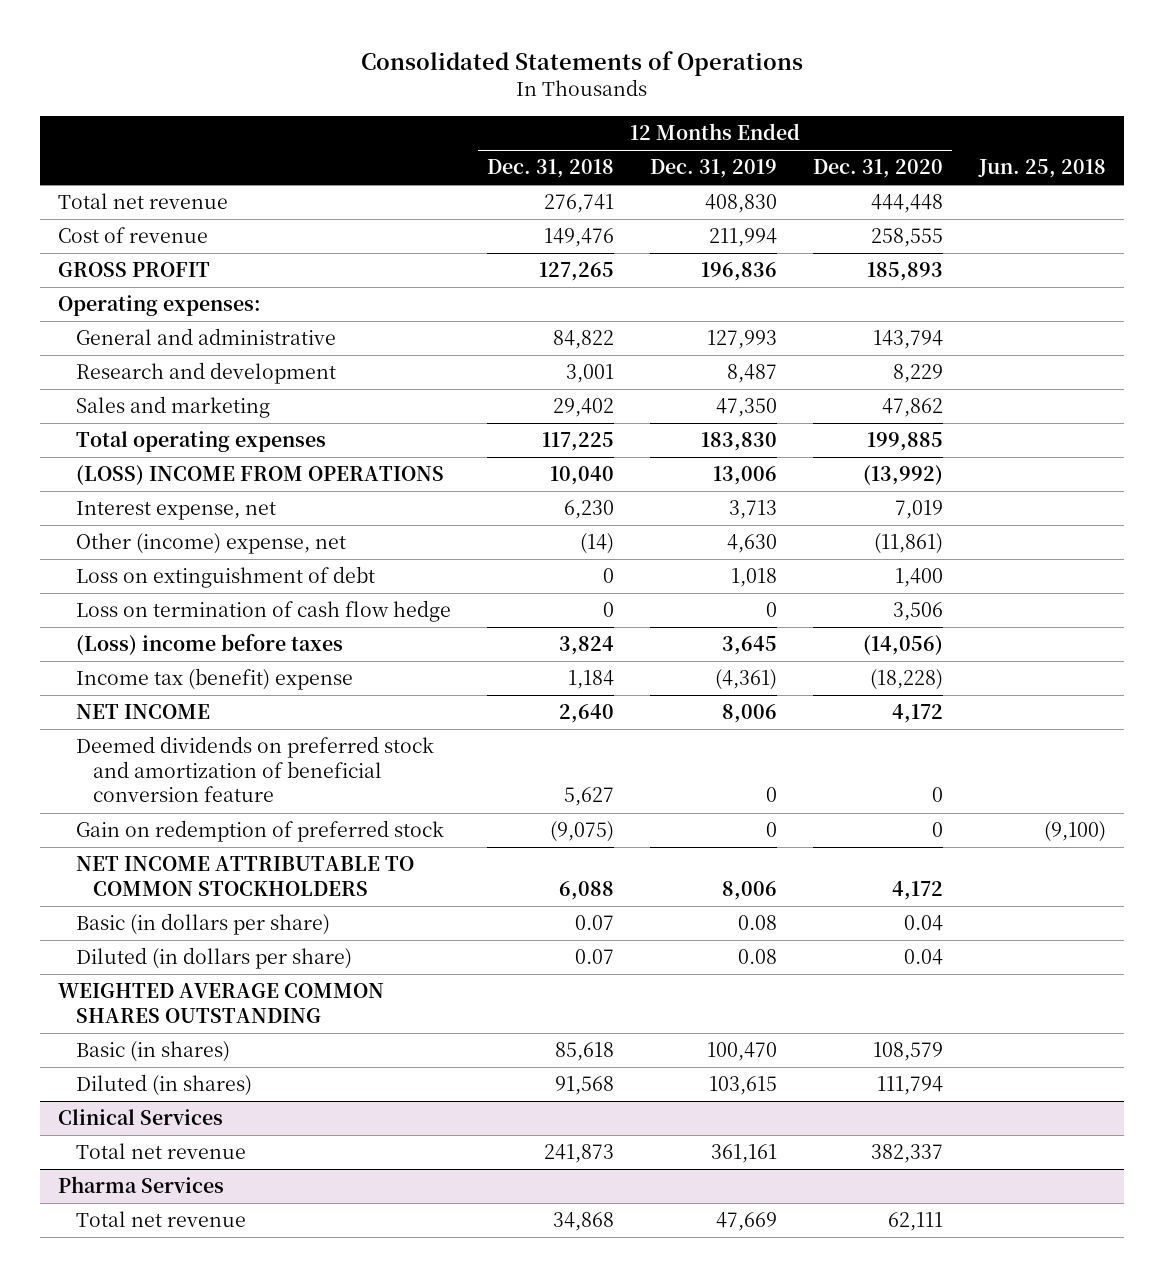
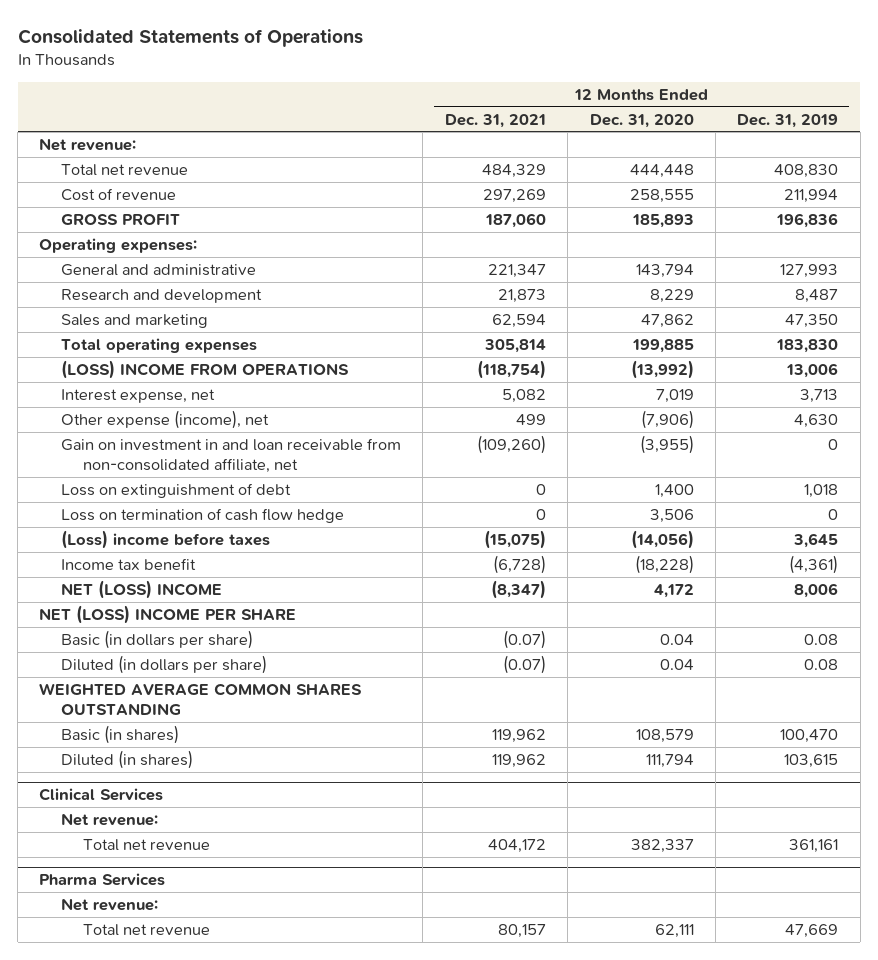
- | 12 Months Ended Dec. 31, 2018 | 12 Months Ended Dec. 31, 2019 | 12 Months Ended Dec. 31, 2020 | Jun. 25, 2018
+ | 12 Months Ended Dec. 31, 2021 | 12 Months Ended Dec. 31, 2020 | 12 Months Ended Dec. 31, 2019
+ Net revenue:
- Other (income) expense, net | (14) | 4,630 | (11,861) |
+ Other expense (income), net | 499 | (7,906) | 4,630
+ Gain on investment in and loan receivable from non-consolidated affiliate, net | (109,260) | (3,955) | 0
- Income tax (benefit) expense | 1,184 | (4,361) | (18,228) |
- NET INCOME | 2,640 | 8,006 | 4,172 |
- Deemed dividends on preferred stock and amortization of beneficial conversion feature | 5,627 | 0 | 0 |
- Gain on redemption of preferred stock | (9,075) | 0 | 0 | (9,100)
- NET INCOME ATTRIBUTABLE TO COMMON STOCKHOLDERS | 6,088 | 8,006 | 4,172 |
+ Income tax benefit | (6,728) | (18,228) | (4,361)
+ NET (LOSS) INCOME | (8,347) | 4,172 | 8,006
+ NET (LOSS) INCOME PER SHARE
@ Clinical Services
+ Net revenue:
@ Pharma Services
+ Net revenue:

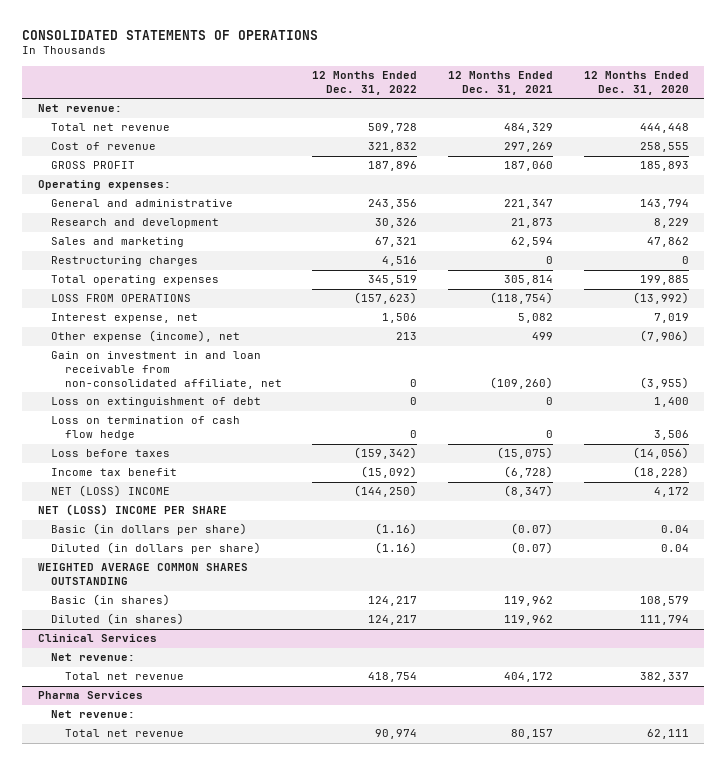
- Consolidated Statements of Operations
+ CONSOLIDATED STATEMENTS OF OPERATIONS
- | 12 Months Ended Dec. 31, 2021 | 12 Months Ended Dec. 31, 2020 | 12 Months Ended Dec. 31, 2019
+ | 12 Months Ended Dec. 31, 2022 | 12 Months Ended Dec. 31, 2021 | 12 Months Ended Dec. 31, 2020
+ Restructuring charges | 4,516 | 0 | 0
- (LOSS) INCOME FROM OPERATIONS | (118,754) | (13,992) | 13,006
+ LOSS FROM OPERATIONS | (157,623) | (118,754) | (13,992)
- (Loss) income before taxes | (15,075) | (14,056) | 3,645
+ Loss before taxes | (159,342) | (15,075) | (14,056)

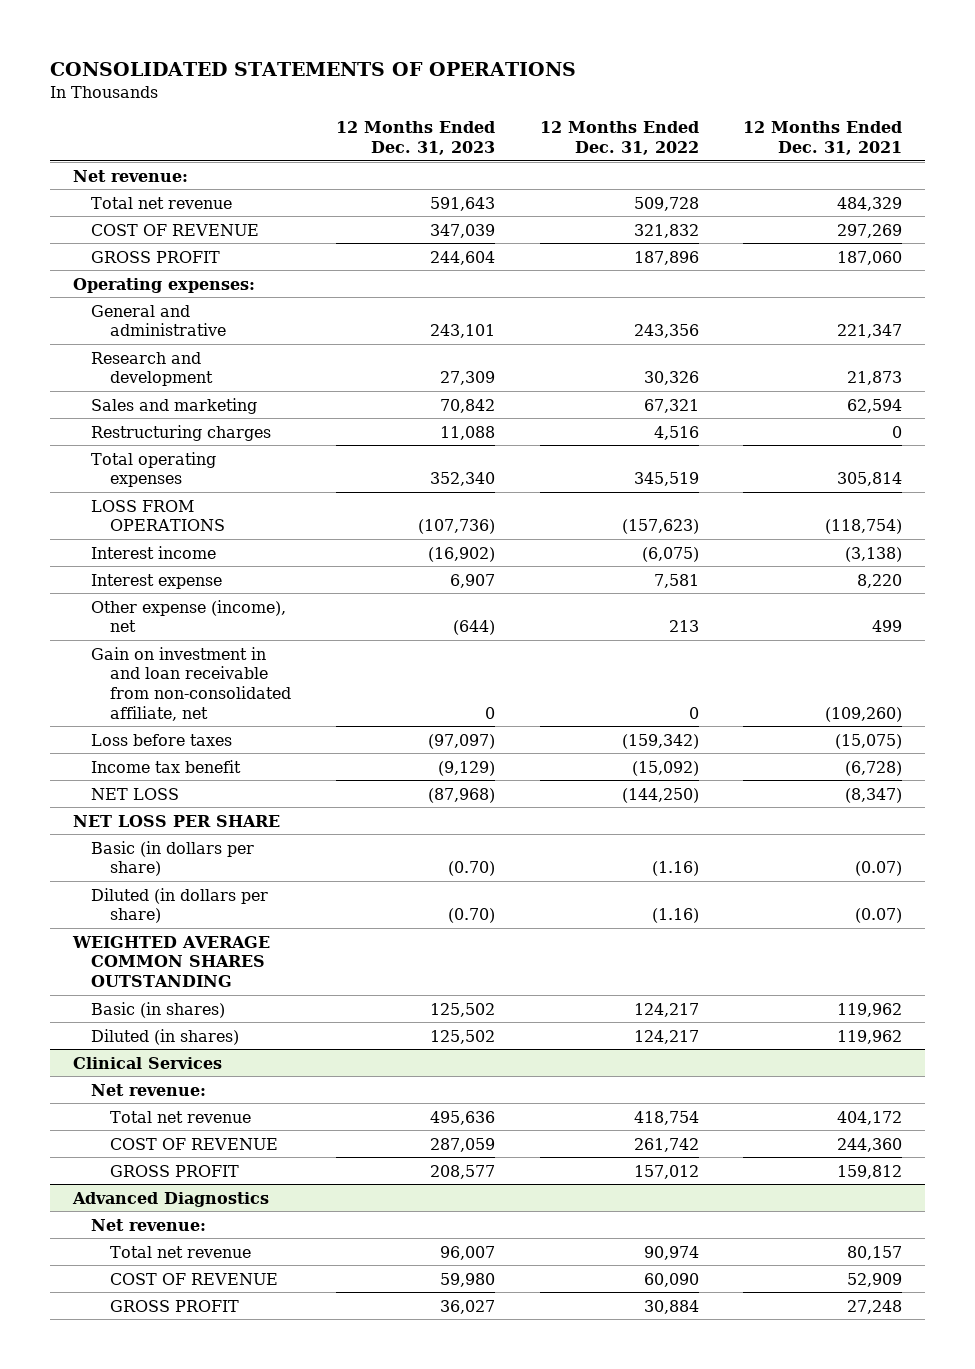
- | 12 Months Ended Dec. 31, 2022 | 12 Months Ended Dec. 31, 2021 | 12 Months Ended Dec. 31, 2020
+ | 12 Months Ended Dec. 31, 2023 | 12 Months Ended Dec. 31, 2022 | 12 Months Ended Dec. 31, 2021
- Cost of revenue | 321,832 | 297,269 | 258,555
+ COST OF REVENUE | 347,039 | 321,832 | 297,269
- Interest expense, net | 1,506 | 5,082 | 7,019
+ Interest income | (16,902) | (6,075) | (3,138)
+ Interest expense | 6,907 | 7,581 | 8,220
- Loss on extinguishment of debt | 0 | 0 | 1,400
- Loss on termination of cash flow hedge | 0 | 0 | 3,506
- NET (LOSS) INCOME | (144,250) | (8,347) | 4,172
- NET (LOSS) INCOME PER SHARE
+ NET LOSS | (87,968) | (144,250) | (8,347)
+ NET LOSS PER SHARE
- Pharma Services
@ Clinical Services
+ COST OF REVENUE | 287,059 | 261,742 | 244,360
+ GROSS PROFIT | 208,577 | 157,012 | 159,812
+ Advanced Diagnostics
+ COST OF REVENUE | 59,980 | 60,090 | 52,909
+ GROSS PROFIT | 36,027 | 30,884 | 27,248

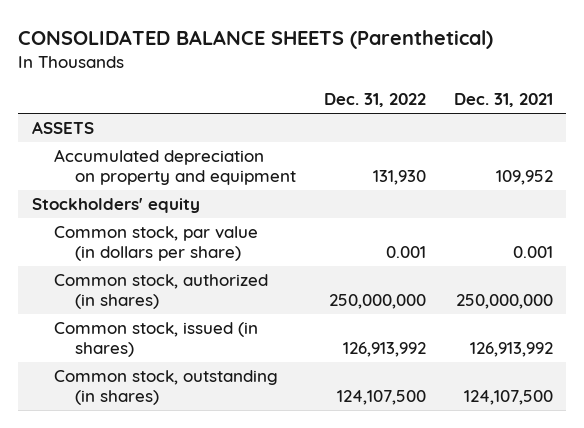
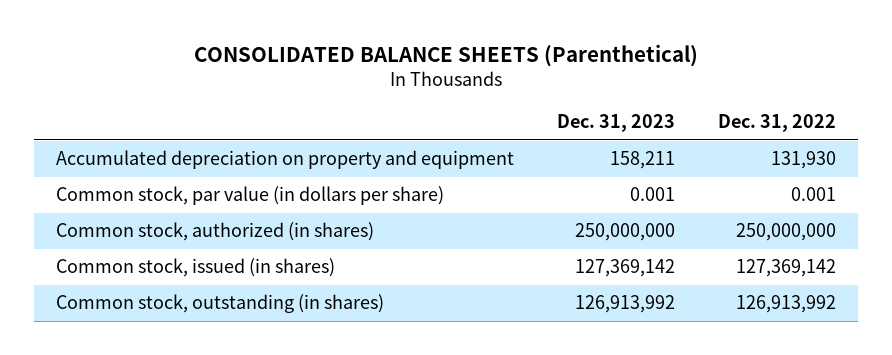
- | Dec. 31, 2022 | Dec. 31, 2021
+ | Dec. 31, 2023 | Dec. 31, 2022
- ASSETS
- Stockholders' equity
- Common stock, issued (in shares) | 126,913,992 | 126,913,992
- Common stock, outstanding (in shares) | 124,107,500 | 124,107,500
+ Common stock, issued (in shares) | 127,369,142 | 127,369,142
+ Common stock, outstanding (in shares) | 126,913,992 | 126,913,992

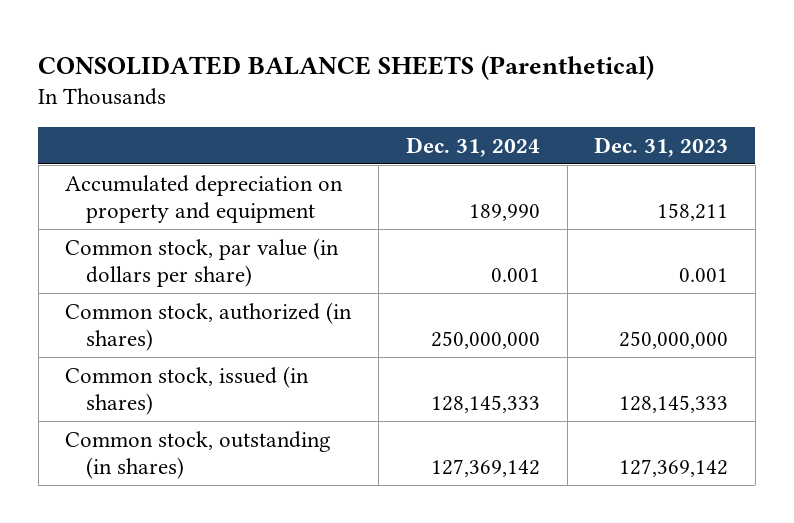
- | Dec. 31, 2023 | Dec. 31, 2022
+ | Dec. 31, 2024 | Dec. 31, 2023
- Common stock, issued (in shares) | 127,369,142 | 127,369,142
- Common stock, outstanding (in shares) | 126,913,992 | 126,913,992
+ Common stock, issued (in shares) | 128,145,333 | 128,145,333
+ Common stock, outstanding (in shares) | 127,369,142 | 127,369,142

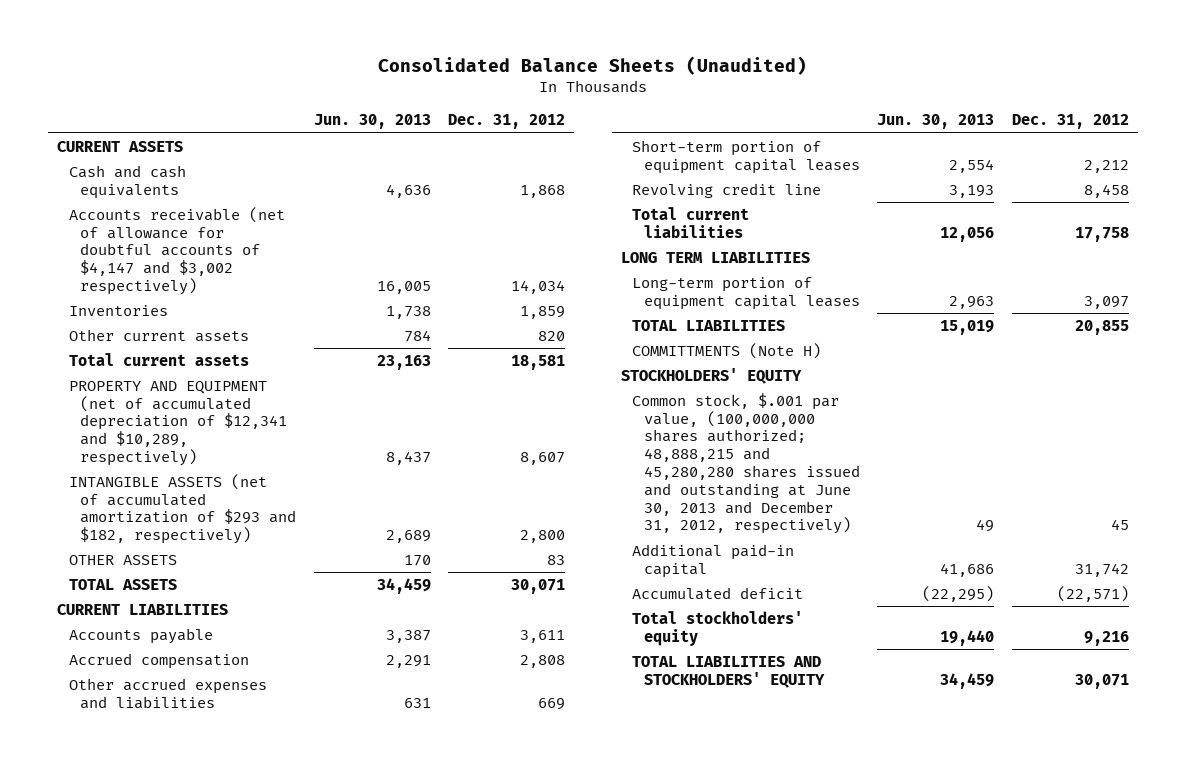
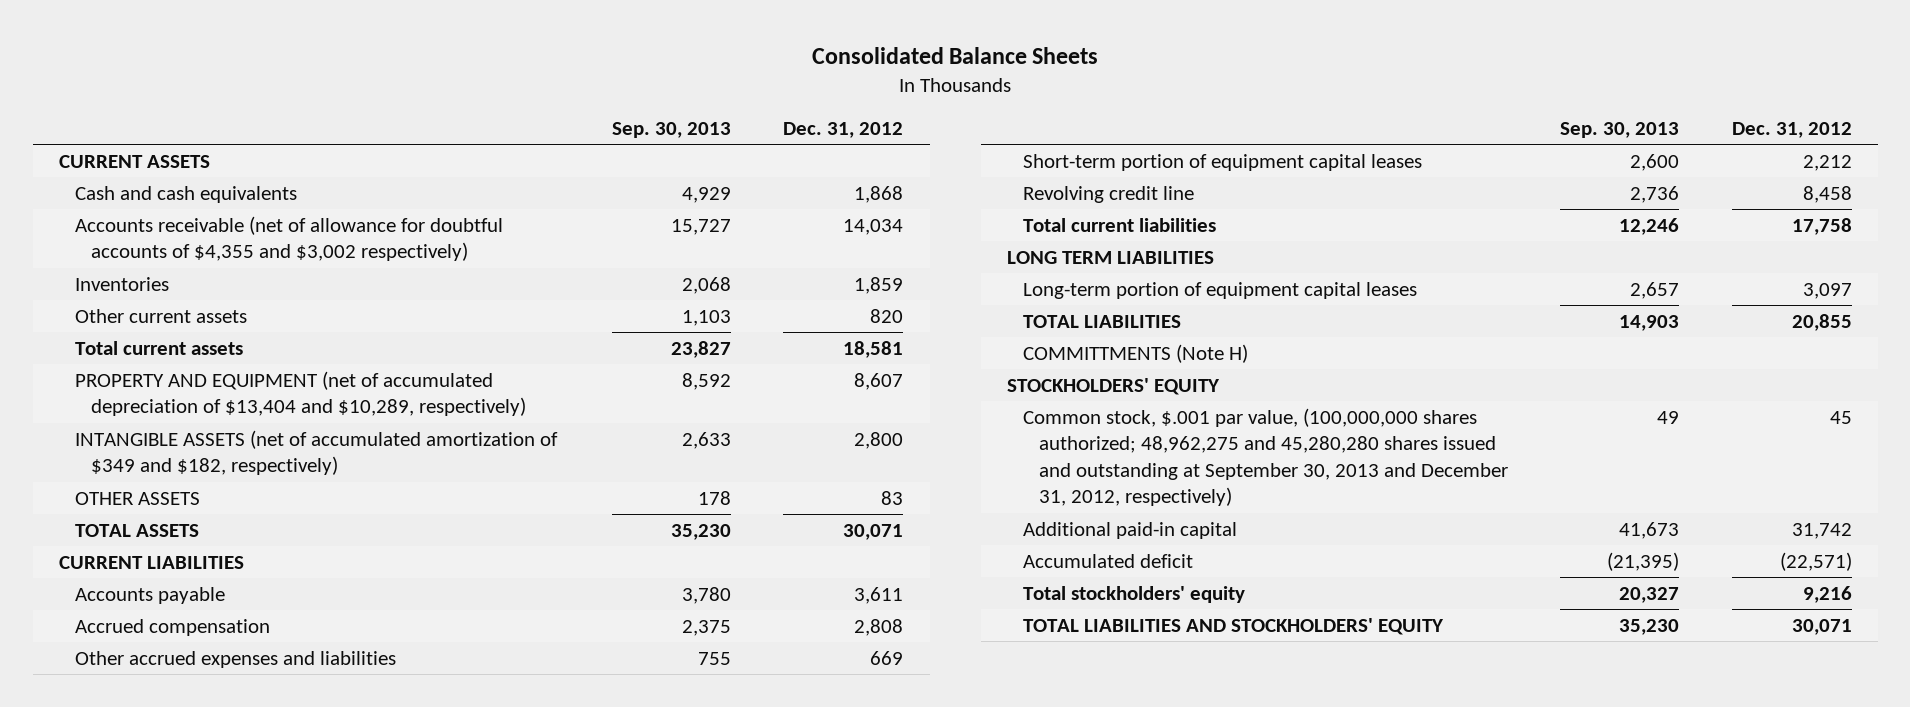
- Consolidated Balance Sheets (Unaudited)
+ Consolidated Balance Sheets
- | Jun. 30, 2013 | Dec. 31, 2012
+ | Sep. 30, 2013 | Dec. 31, 2012
- Accounts receivable (net of allowance for doubtful accounts of $4,147 and $3,002 respectively) | 16,005 | 14,034
+ Accounts receivable (net of allowance for doubtful accounts of $4,355 and $3,002 respectively) | 15,727 | 14,034
- PROPERTY AND EQUIPMENT (net of accumulated depreciation of $12,341 and $10,289, respectively) | 8,437 | 8,607
- INTANGIBLE ASSETS (net of accumulated amortization of $293 and $182, respectively) | 2,689 | 2,800
+ PROPERTY AND EQUIPMENT (net of accumulated depreciation of $13,404 and $10,289, respectively) | 8,592 | 8,607
+ INTANGIBLE ASSETS (net of accumulated amortization of $349 and $182, respectively) | 2,633 | 2,800
- Common stock, $.001 par value, (100,000,000 shares authorized; 48,888,215 and 45,280,280 shares issued and outstanding at June 30, 2013 and December 31, 2012, respectively) | 49 | 45
+ Common stock, $.001 par value, (100,000,000 shares authorized; 48,962,275 and 45,280,280 shares issued and outstanding at September 30, 2013 and December 31, 2012, respectively) | 49 | 45

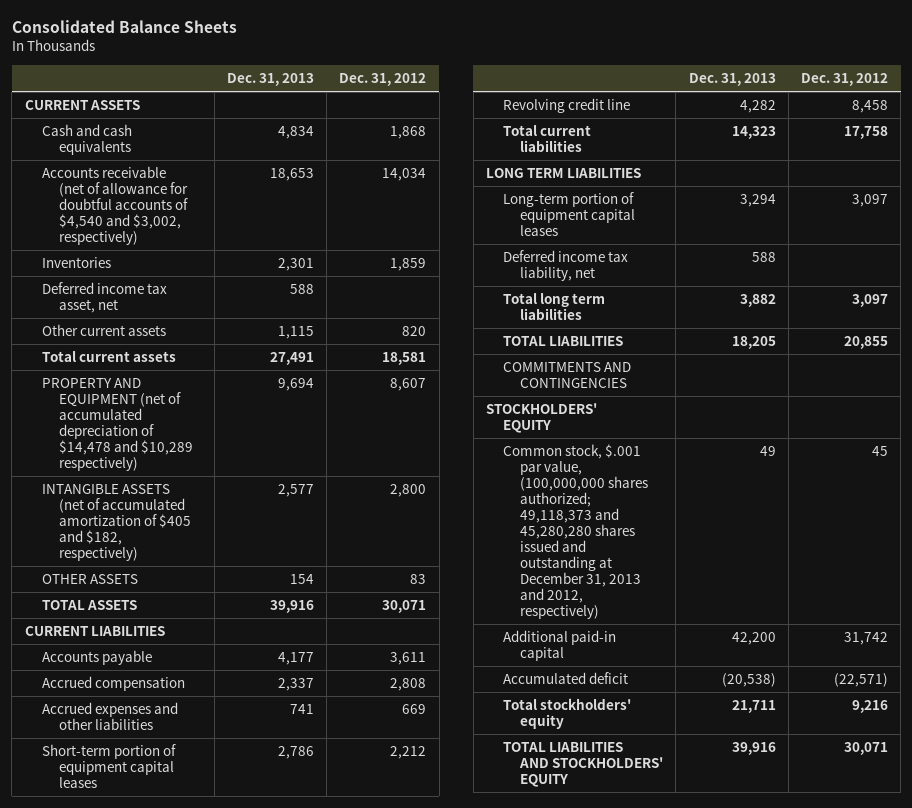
- | Sep. 30, 2013 | Dec. 31, 2012
+ | Dec. 31, 2013 | Dec. 31, 2012
- Accounts receivable (net of allowance for doubtful accounts of $4,355 and $3,002 respectively) | 15,727 | 14,034
+ Accounts receivable (net of allowance for doubtful accounts of $4,540 and $3,002, respectively) | 18,653 | 14,034
+ Deferred income tax asset, net | 588 |
- PROPERTY AND EQUIPMENT (net of accumulated depreciation of $13,404 and $10,289, respectively) | 8,592 | 8,607
- INTANGIBLE ASSETS (net of accumulated amortization of $349 and $182, respectively) | 2,633 | 2,800
+ PROPERTY AND EQUIPMENT (net of accumulated depreciation of $14,478 and $10,289 respectively) | 9,694 | 8,607
+ INTANGIBLE ASSETS (net of accumulated amortization of $405 and $182, respectively) | 2,577 | 2,800
- Other accrued expenses and liabilities | 755 | 669
+ Accrued expenses and other liabilities | 741 | 669
+ Deferred income tax liability, net | 588 |
+ Total long term liabilities | 3,882 | 3,097
- COMMITTMENTS (Note H)
+ COMMITMENTS AND CONTINGENCIES
- Common stock, $.001 par value, (100,000,000 shares authorized; 48,962,275 and 45,280,280 shares issued and outstanding at September 30, 2013 and December 31, 2012, respectively) | 49 | 45
+ Common stock, $.001 par value, (100,000,000 shares authorized; 49,118,373 and 45,280,280 shares issued and outstanding at December 31, 2013 and 2012, respectively) | 49 | 45

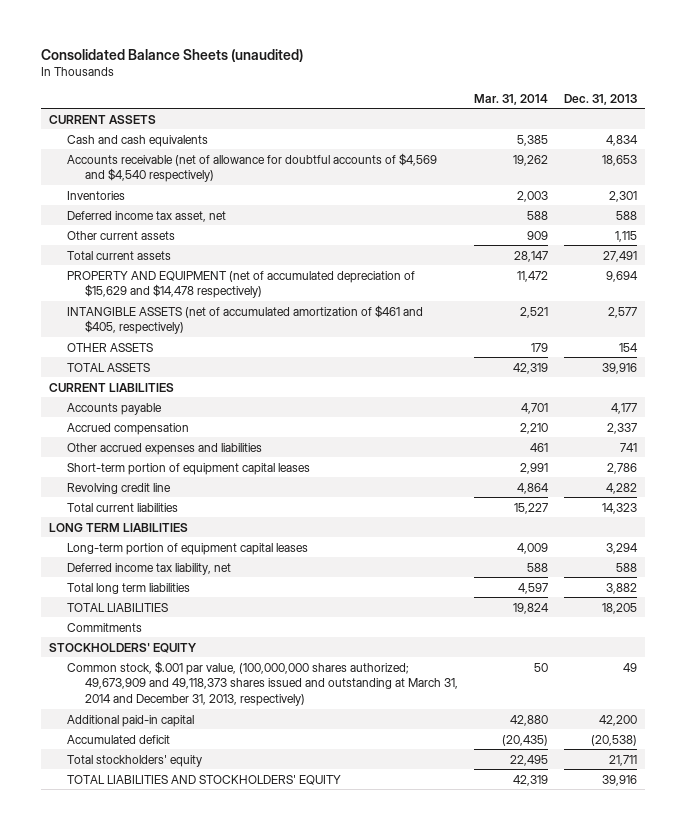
- Consolidated Balance Sheets
+ Consolidated Balance Sheets (unaudited)
- | Dec. 31, 2013 | Dec. 31, 2012
+ | Mar. 31, 2014 | Dec. 31, 2013
- Accounts receivable (net of allowance for doubtful accounts of $4,540 and $3,002, respectively) | 18,653 | 14,034
+ Accounts receivable (net of allowance for doubtful accounts of $4,569 and $4,540 respectively) | 19,262 | 18,653
- PROPERTY AND EQUIPMENT (net of accumulated depreciation of $14,478 and $10,289 respectively) | 9,694 | 8,607
- INTANGIBLE ASSETS (net of accumulated amortization of $405 and $182, respectively) | 2,577 | 2,800
+ PROPERTY AND EQUIPMENT (net of accumulated depreciation of $15,629 and $14,478 respectively) | 11,472 | 9,694
+ INTANGIBLE ASSETS (net of accumulated amortization of $461 and $405, respectively) | 2,521 | 2,577
- Accrued expenses and other liabilities | 741 | 669
+ Other accrued expenses and liabilities | 461 | 741
- COMMITMENTS AND CONTINGENCIES
+ Commitments
- Common stock, $.001 par value, (100,000,000 shares authorized; 49,118,373 and 45,280,280 shares issued and outstanding at December 31, 2013 and 2012, respectively) | 49 | 45
+ Common stock, $.001 par value, (100,000,000 shares authorized; 49,673,909 and 49,118,373 shares issued and outstanding at March 31, 2014 and December 31, 2013, respectively) | 50 | 49

